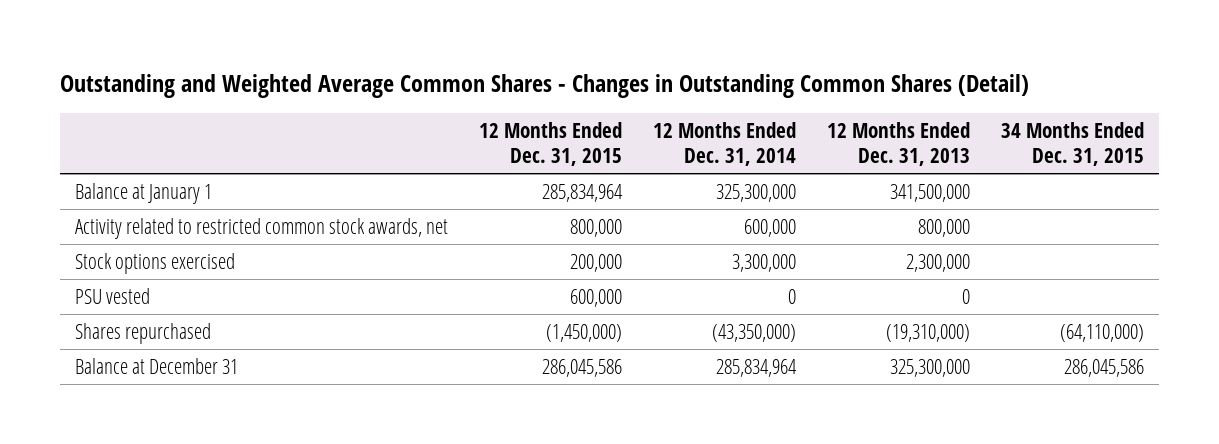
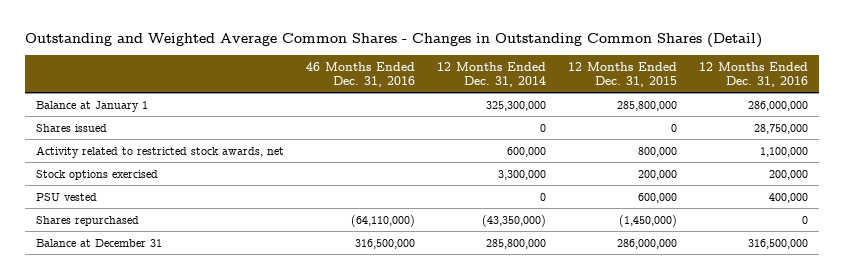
- | 12 Months Ended Dec. 31, 2015 | 12 Months Ended Dec. 31, 2014 | 12 Months Ended Dec. 31, 2013 | 34 Months Ended Dec. 31, 2015
+ | 46 Months Ended Dec. 31, 2016 | 12 Months Ended Dec. 31, 2014 | 12 Months Ended Dec. 31, 2015 | 12 Months Ended Dec. 31, 2016
- Balance at January 1 | 285,834,964 | 325,300,000 | 341,500,000 |
- Activity related to restricted common stock awards, net | 800,000 | 600,000 | 800,000 |
+ Balance at January 1 | | 325,300,000 | 285,800,000 | 286,000,000
+ Shares issued | | 0 | 0 | 28,750,000
+ Activity related to restricted stock awards, net | | 600,000 | 800,000 | 1,100,000
- Balance at December 31 | 286,045,586 | 285,834,964 | 325,300,000 | 286,045,586
+ Balance at December 31 | 316,500,000 | 285,800,000 | 286,000,000 | 316,500,000

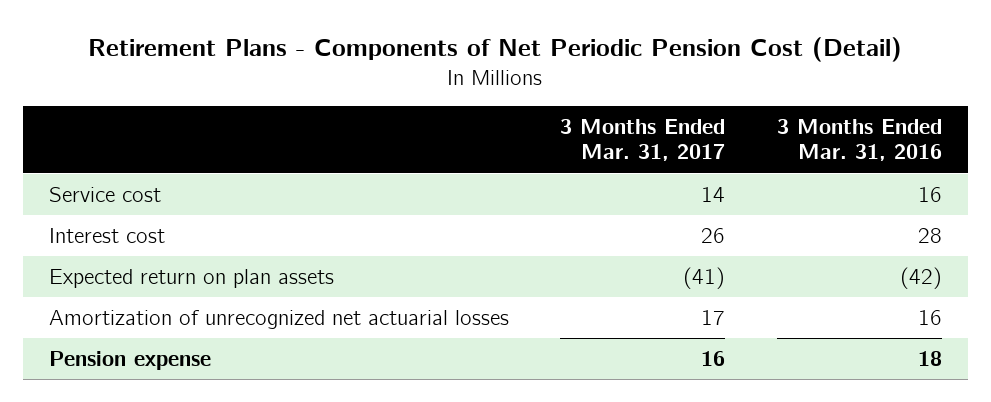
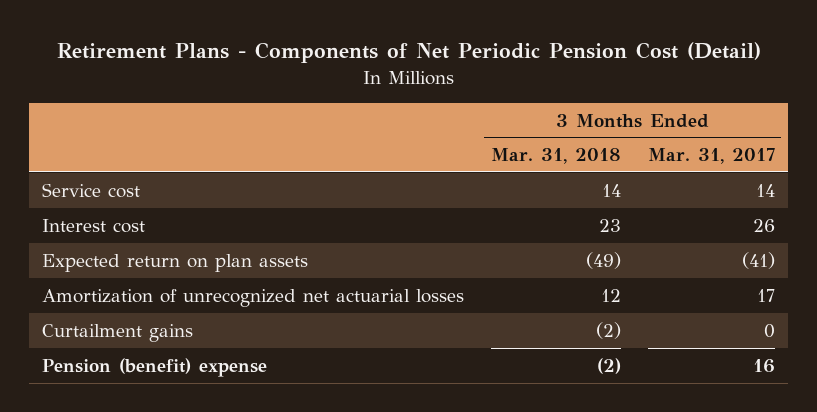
- | 3 Months Ended Mar. 31, 2017 | 3 Months Ended Mar. 31, 2016
+ | 3 Months Ended Mar. 31, 2018 | 3 Months Ended Mar. 31, 2017
- Pension expense | 16 | 18
+ Curtailment gains | (2) | 0
+ Pension (benefit) expense | (2) | 16

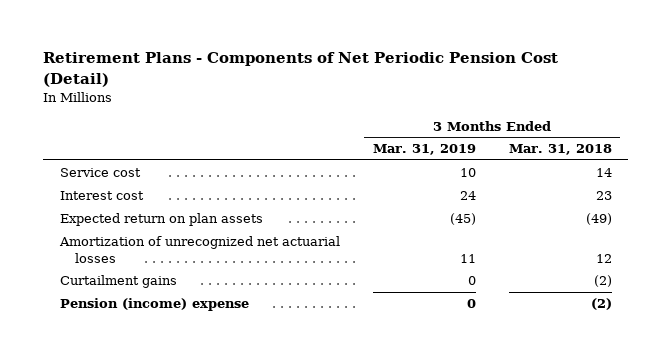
- | 3 Months Ended Mar. 31, 2018 | 3 Months Ended Mar. 31, 2017
+ | 3 Months Ended Mar. 31, 2019 | 3 Months Ended Mar. 31, 2018
- Pension (benefit) expense | (2) | 16
+ Pension (income) expense | 0 | (2)

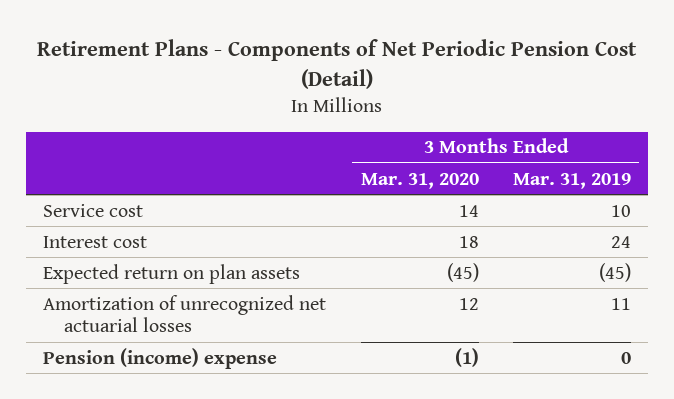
- | 3 Months Ended Mar. 31, 2019 | 3 Months Ended Mar. 31, 2018
+ | 3 Months Ended Mar. 31, 2020 | 3 Months Ended Mar. 31, 2019
- Curtailment gains | 0 | (2)

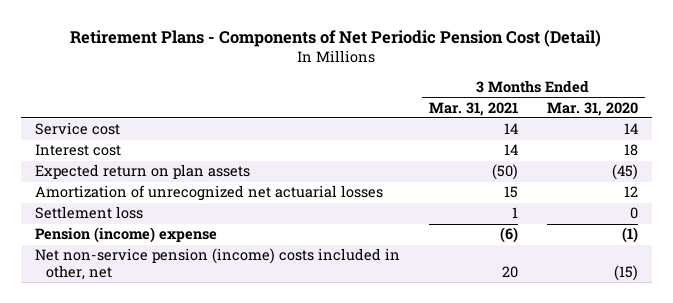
- | 3 Months Ended Mar. 31, 2020 | 3 Months Ended Mar. 31, 2019
+ | 3 Months Ended Mar. 31, 2021 | 3 Months Ended Mar. 31, 2020
+ Settlement loss | 1 | 0
+ Net non-service pension (income) costs included in other, net | 20 | (15)

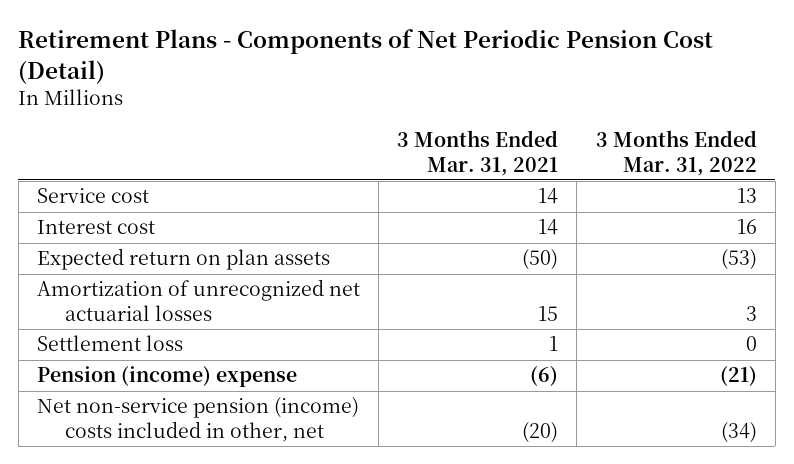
- | 3 Months Ended Mar. 31, 2021 | 3 Months Ended Mar. 31, 2020
+ | 3 Months Ended Mar. 31, 2021 | 3 Months Ended Mar. 31, 2022
- Net non-service pension (income) costs included in other, net | 20 | (15)
+ Net non-service pension (income) costs included in other, net | (20) | (34)

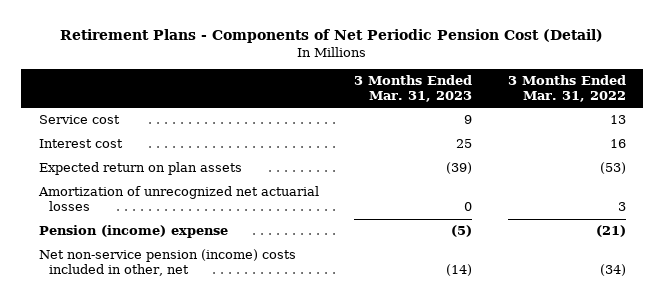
- | 3 Months Ended Mar. 31, 2021 | 3 Months Ended Mar. 31, 2022
+ | 3 Months Ended Mar. 31, 2023 | 3 Months Ended Mar. 31, 2022
- Settlement loss | 1 | 0

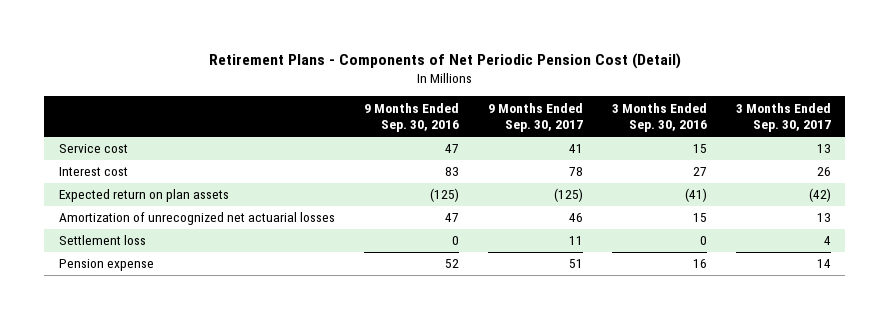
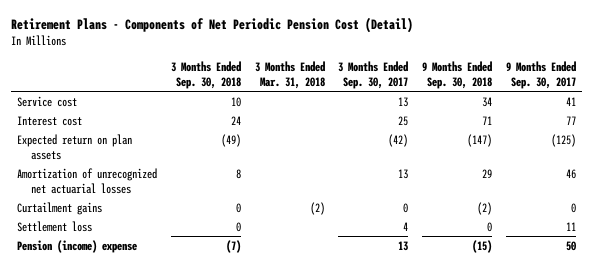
- | 9 Months Ended Sep. 30, 2016 | 9 Months Ended Sep. 30, 2017 | 3 Months Ended Sep. 30, 2016 | 3 Months Ended Sep. 30, 2017
+ | 3 Months Ended Sep. 30, 2018 | 3 Months Ended Mar. 31, 2018 | 3 Months Ended Sep. 30, 2017 | 9 Months Ended Sep. 30, 2018 | 9 Months Ended Sep. 30, 2017
- Interest cost | 83 | 78 | 27 | 26
+ Interest cost | 24 | | 25 | 71 | 77
+ Curtailment gains | 0 | (2) | 0 | (2) | 0
- Pension expense | 52 | 51 | 16 | 14
+ Pension (income) expense | (7) | | 13 | (15) | 50

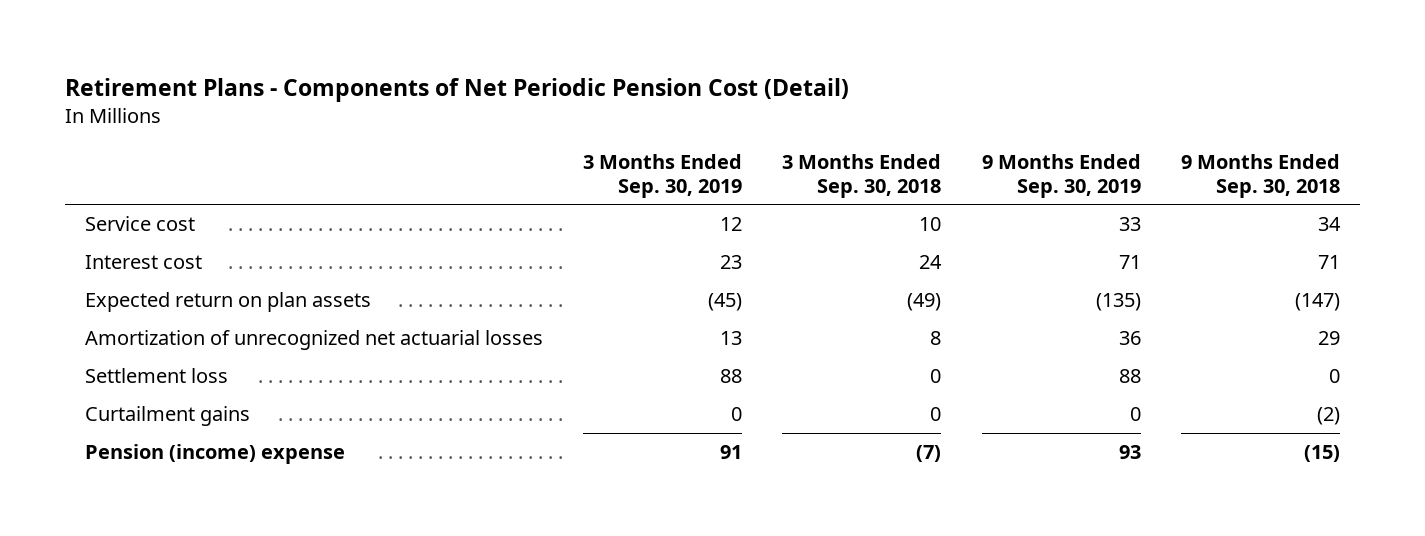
- | 3 Months Ended Sep. 30, 2018 | 3 Months Ended Mar. 31, 2018 | 3 Months Ended Sep. 30, 2017 | 9 Months Ended Sep. 30, 2018 | 9 Months Ended Sep. 30, 2017
+ | 3 Months Ended Sep. 30, 2019 | 3 Months Ended Sep. 30, 2018 | 9 Months Ended Sep. 30, 2019 | 9 Months Ended Sep. 30, 2018
moved down: Curtailment gains | 0 | 0 | 0 | (2)

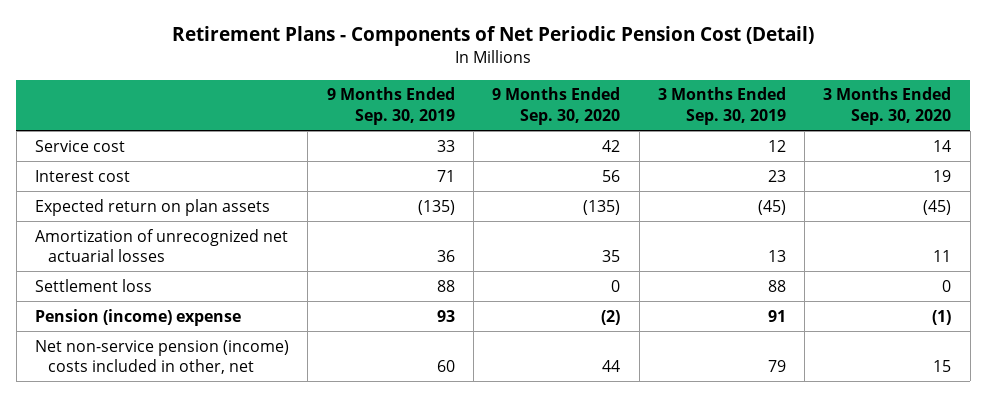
- | 3 Months Ended Sep. 30, 2019 | 3 Months Ended Sep. 30, 2018 | 9 Months Ended Sep. 30, 2019 | 9 Months Ended Sep. 30, 2018
+ | 9 Months Ended Sep. 30, 2019 | 9 Months Ended Sep. 30, 2020 | 3 Months Ended Sep. 30, 2019 | 3 Months Ended Sep. 30, 2020
- Curtailment gains | 0 | 0 | 0 | (2)
+ Net non-service pension (income) costs included in other, net | 60 | 44 | 79 | 15

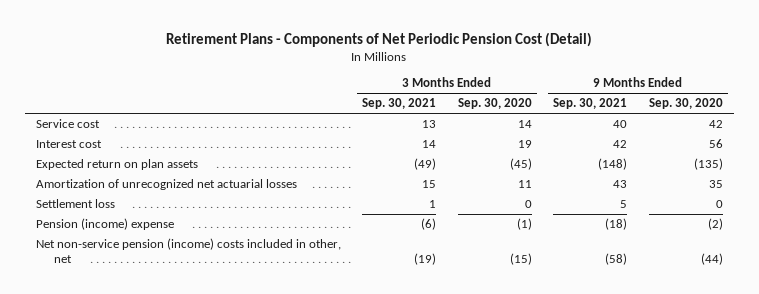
- | 9 Months Ended Sep. 30, 2019 | 9 Months Ended Sep. 30, 2020 | 3 Months Ended Sep. 30, 2019 | 3 Months Ended Sep. 30, 2020
+ | 3 Months Ended Sep. 30, 2021 | 3 Months Ended Sep. 30, 2020 | 9 Months Ended Sep. 30, 2021 | 9 Months Ended Sep. 30, 2020
- Net non-service pension (income) costs included in other, net | 60 | 44 | 79 | 15
+ Net non-service pension (income) costs included in other, net | (19) | (15) | (58) | (44)

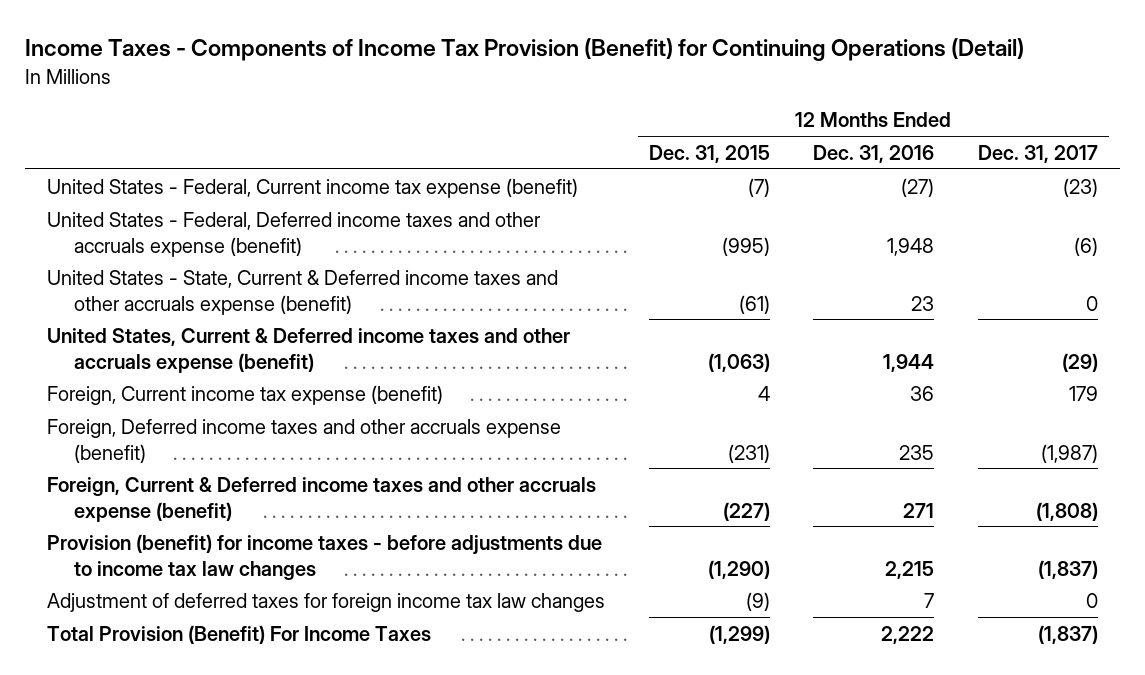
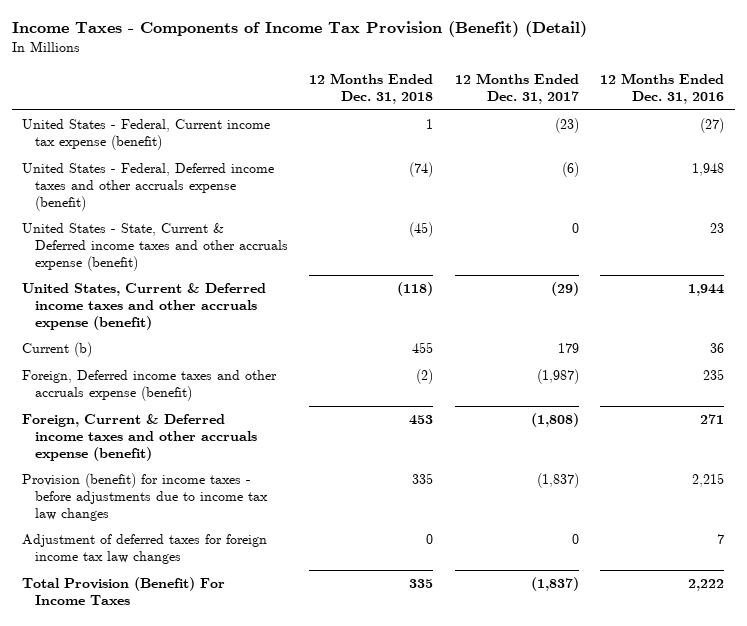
- Income Taxes - Components of Income Tax Provision (Benefit) for Continuing Operations (Detail)
+ Income Taxes - Components of Income Tax Provision (Benefit) (Detail)
- | 12 Months Ended Dec. 31, 2015 | 12 Months Ended Dec. 31, 2016 | 12 Months Ended Dec. 31, 2017
+ | 12 Months Ended Dec. 31, 2018 | 12 Months Ended Dec. 31, 2017 | 12 Months Ended Dec. 31, 2016
- Foreign, Current income tax expense (benefit) | 4 | 36 | 179
+ Current (b) | 455 | 179 | 36

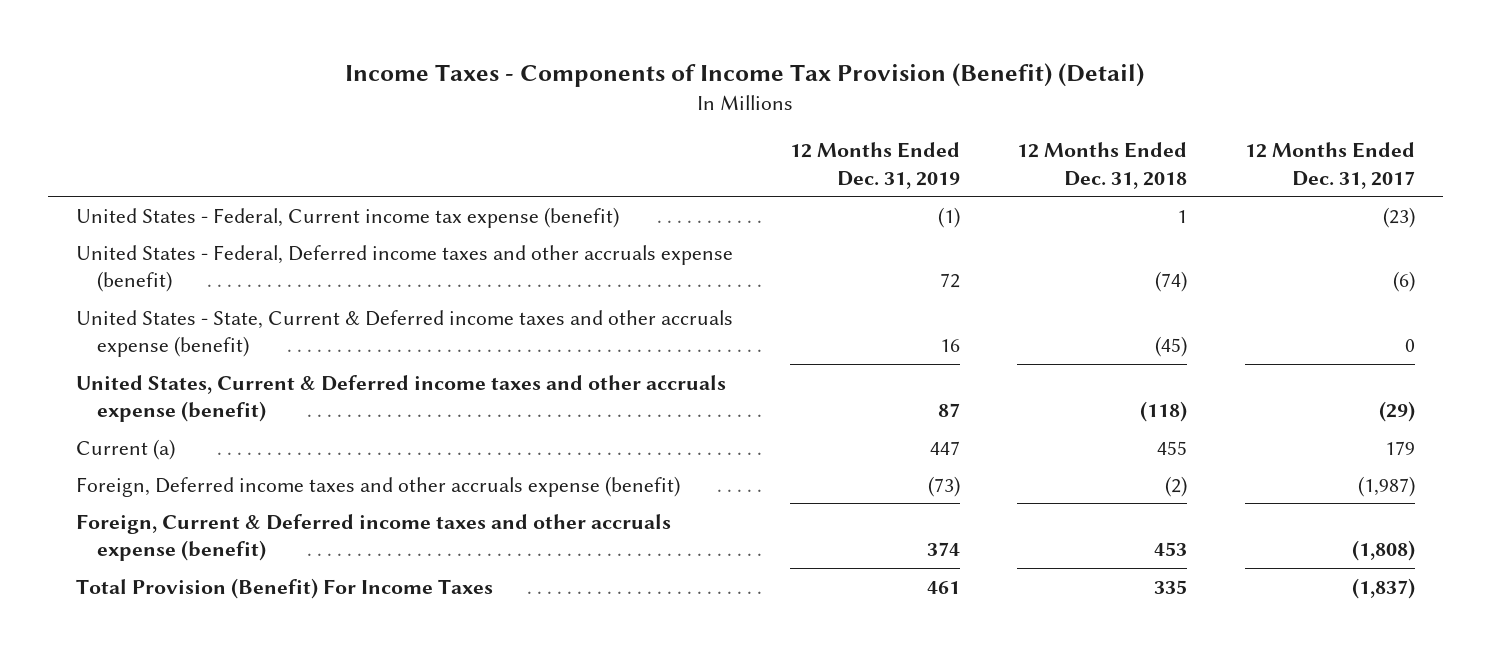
- | 12 Months Ended Dec. 31, 2018 | 12 Months Ended Dec. 31, 2017 | 12 Months Ended Dec. 31, 2016
+ | 12 Months Ended Dec. 31, 2019 | 12 Months Ended Dec. 31, 2018 | 12 Months Ended Dec. 31, 2017
- Current (b) | 455 | 179 | 36
+ Current (a) | 447 | 455 | 179
- Provision (benefit) for income taxes - before adjustments due to income tax law changes | 335 | (1,837) | 2,215
- Adjustment of deferred taxes for foreign income tax law changes | 0 | 0 | 7

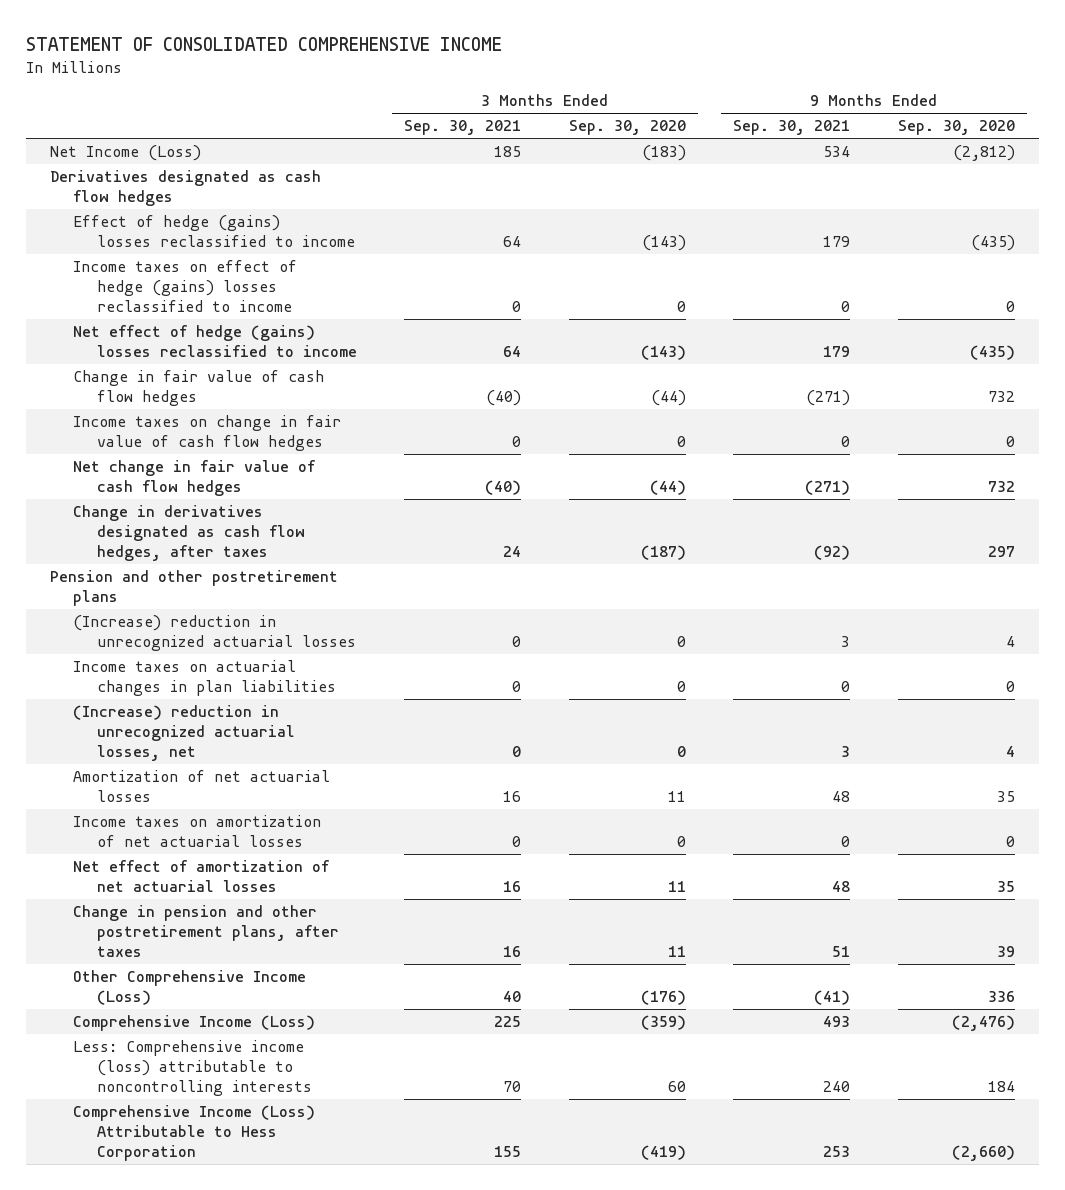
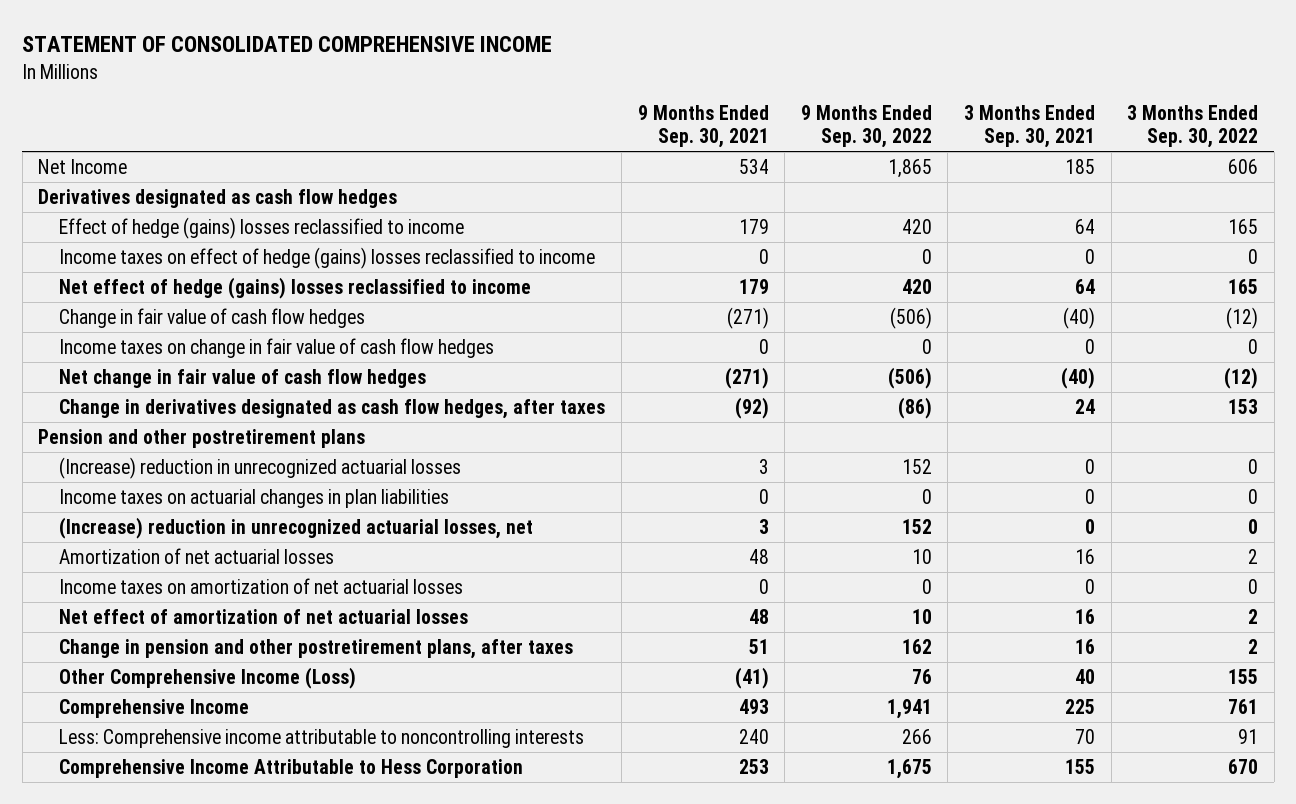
- | 3 Months Ended Sep. 30, 2021 | 3 Months Ended Sep. 30, 2020 | 9 Months Ended Sep. 30, 2021 | 9 Months Ended Sep. 30, 2020
+ | 9 Months Ended Sep. 30, 2021 | 9 Months Ended Sep. 30, 2022 | 3 Months Ended Sep. 30, 2021 | 3 Months Ended Sep. 30, 2022
- Net Income (Loss) | 185 | (183) | 534 | (2,812)
+ Net Income | 534 | 1,865 | 185 | 606
- Comprehensive Income (Loss) | 225 | (359) | 493 | (2,476)
- Less: Comprehensive income (loss) attributable to noncontrolling interests | 70 | 60 | 240 | 184
- Comprehensive Income (Loss) Attributable to Hess Corporation | 155 | (419) | 253 | (2,660)
+ Comprehensive Income | 493 | 1,941 | 225 | 761
+ Less: Comprehensive income attributable to noncontrolling interests | 240 | 266 | 70 | 91
+ Comprehensive Income Attributable to Hess Corporation | 253 | 1,675 | 155 | 670

